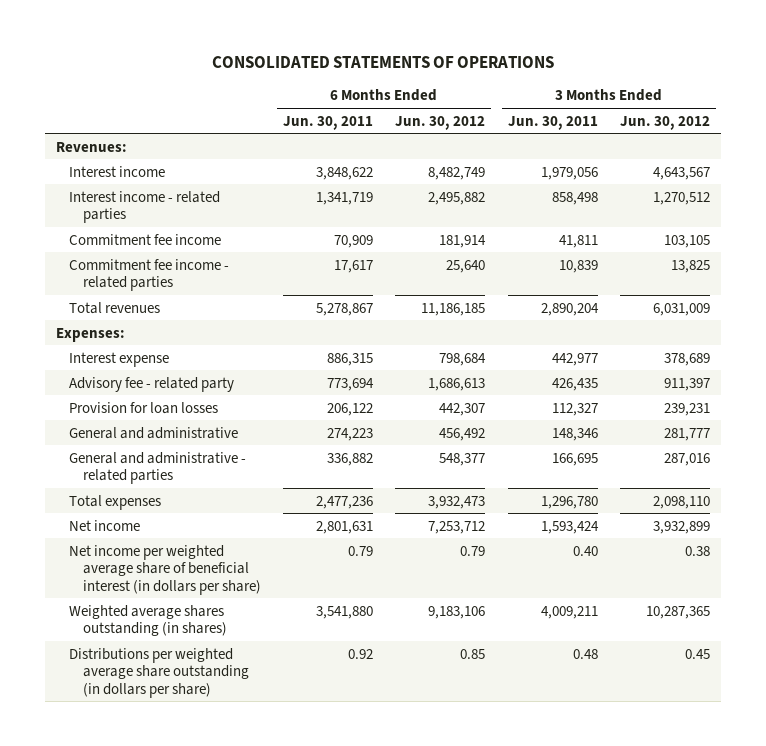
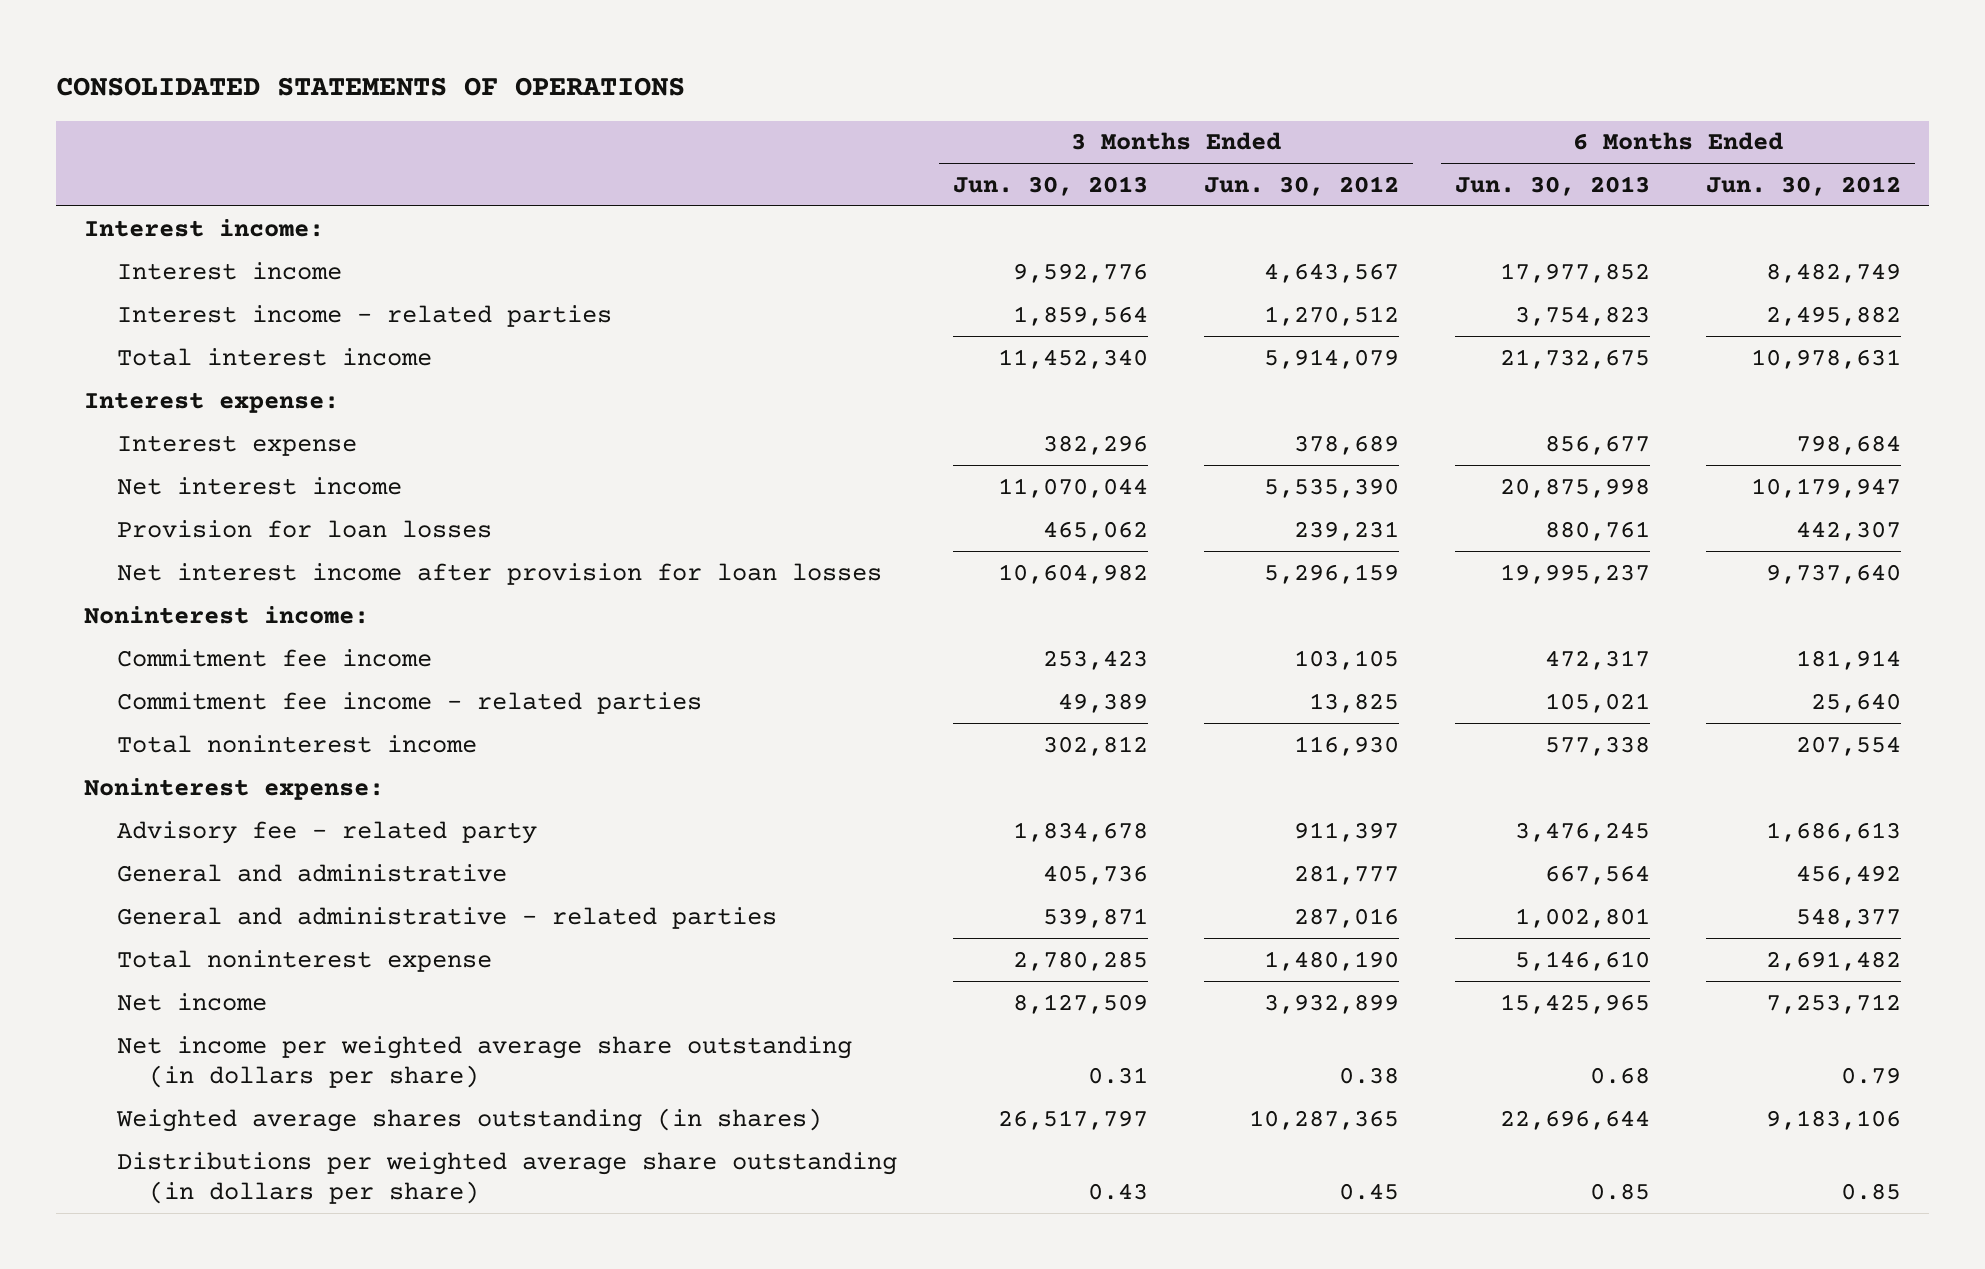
- | 6 Months Ended Jun. 30, 2011 | 6 Months Ended Jun. 30, 2012 | 3 Months Ended Jun. 30, 2011 | 3 Months Ended Jun. 30, 2012
+ | 3 Months Ended Jun. 30, 2013 | 3 Months Ended Jun. 30, 2012 | 6 Months Ended Jun. 30, 2013 | 6 Months Ended Jun. 30, 2012
- Revenues:
+ Interest income:
+ Total interest income | 11,452,340 | 5,914,079 | 21,732,675 | 10,978,631
+ Interest expense:
moved up: Interest expense | 382,296 | 378,689 | 856,677 | 798,684
+ Net interest income | 11,070,044 | 5,535,390 | 20,875,998 | 10,179,947
moved up: Provision for loan losses | 465,062 | 239,231 | 880,761 | 442,307
+ Net interest income after provision for loan losses | 10,604,982 | 5,296,159 | 19,995,237 | 9,737,640
+ Noninterest income:
- Total revenues | 5,278,867 | 11,186,185 | 2,890,204 | 6,031,009
- Expenses:
+ Total noninterest income | 302,812 | 116,930 | 577,338 | 207,554
+ Noninterest expense:
- Total expenses | 2,477,236 | 3,932,473 | 1,296,780 | 2,098,110
+ Total noninterest expense | 2,780,285 | 1,480,190 | 5,146,610 | 2,691,482
- Net income per weighted average share of beneficial interest (in dollars per share) | 0.79 | 0.79 | 0.40 | 0.38
+ Net income per weighted average share outstanding (in dollars per share) | 0.31 | 0.38 | 0.68 | 0.79

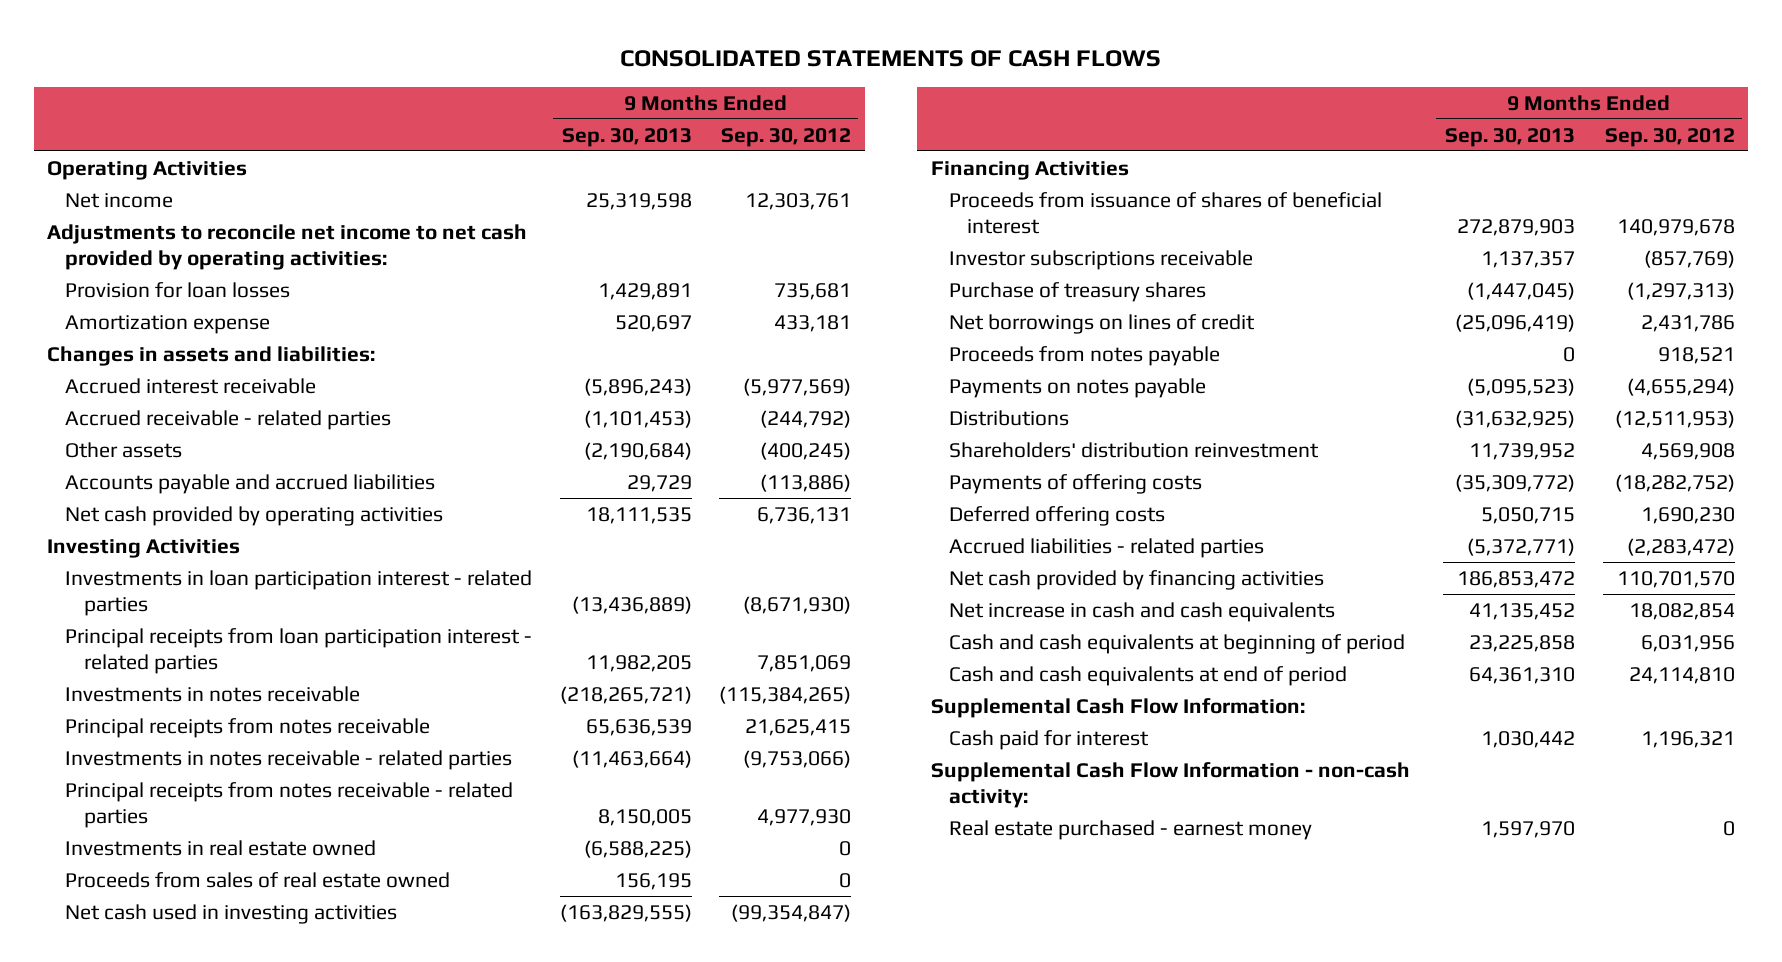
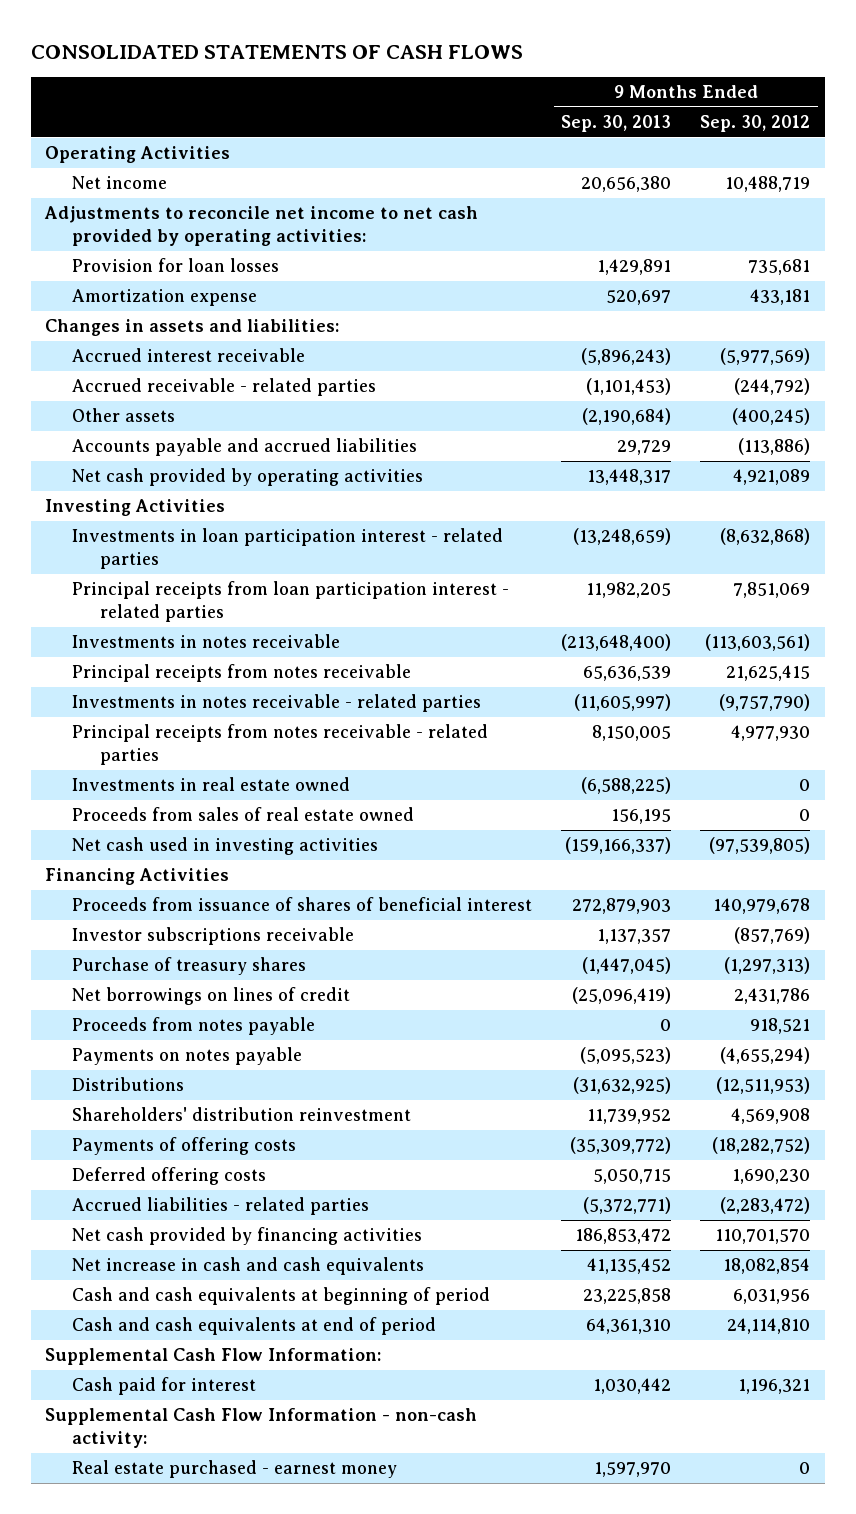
- Net income | 25,319,598 | 12,303,761
+ Net income | 20,656,380 | 10,488,719
- Net cash provided by operating activities | 18,111,535 | 6,736,131
+ Net cash provided by operating activities | 13,448,317 | 4,921,089
- Investments in loan participation interest - related parties | (13,436,889) | (8,671,930)
+ Investments in loan participation interest - related parties | (13,248,659) | (8,632,868)
- Investments in notes receivable | (218,265,721) | (115,384,265)
+ Investments in notes receivable | (213,648,400) | (113,603,561)
- Investments in notes receivable - related parties | (11,463,664) | (9,753,066)
+ Investments in notes receivable - related parties | (11,605,997) | (9,757,790)
- Net cash used in investing activities | (163,829,555) | (99,354,847)
+ Net cash used in investing activities | (159,166,337) | (97,539,805)

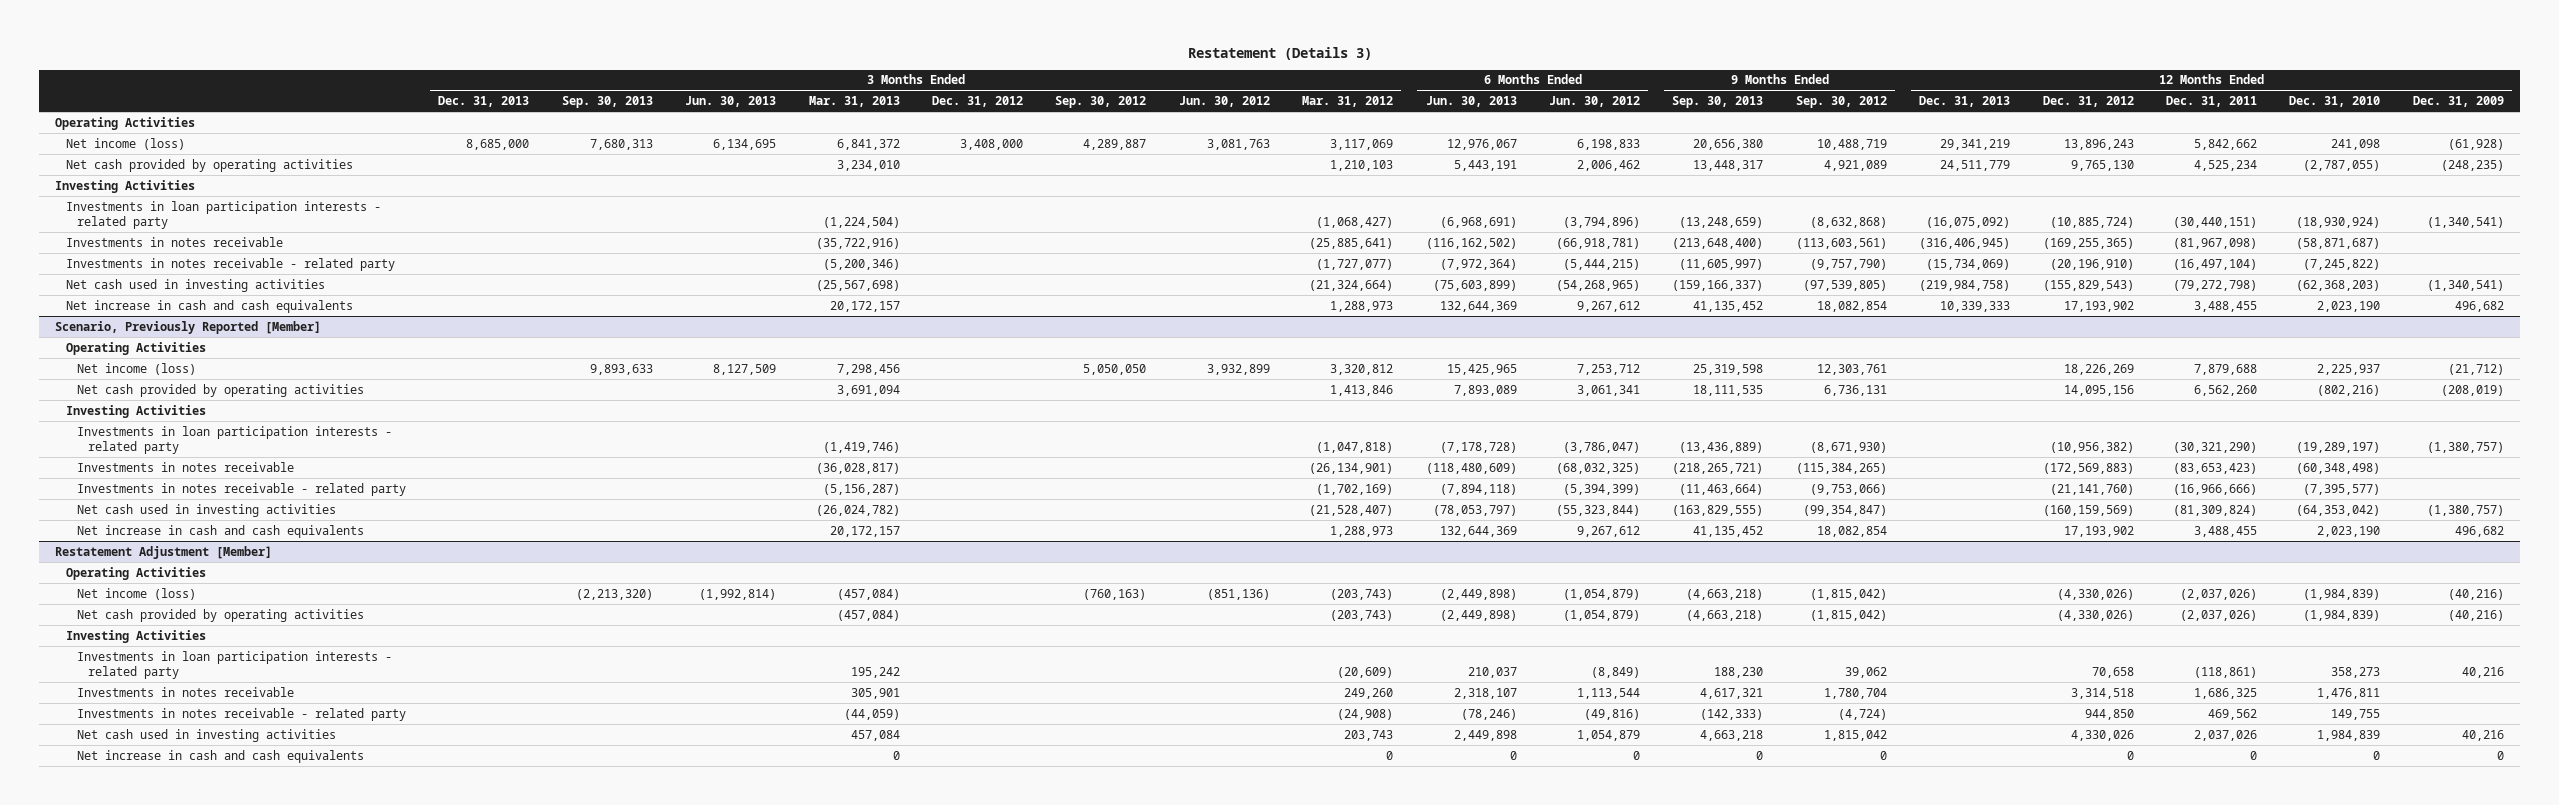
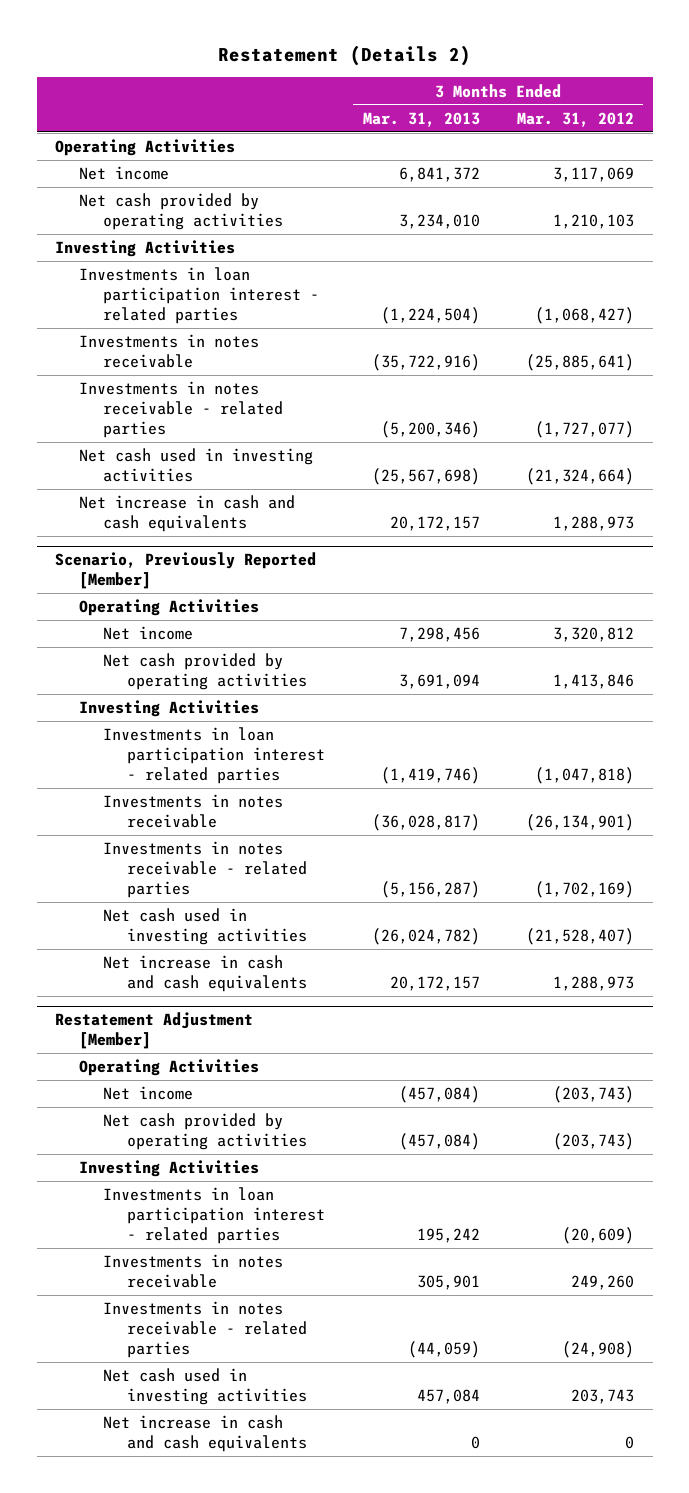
- Restatement (Details 3)
+ Restatement (Details 2)
- | 3 Months Ended Dec. 31, 2013 | 3 Months Ended Sep. 30, 2013 | 3 Months Ended Jun. 30, 2013 | 3 Months Ended Mar. 31, 2013 | 3 Months Ended Dec. 31, 2012 | 3 Months Ended Sep. 30, 2012 | 3 Months Ended Jun. 30, 2012 | 3 Months Ended Mar. 31, 2012 | 6 Months Ended Jun. 30, 2013 | 6 Months Ended Jun. 30, 2012 | 9 Months Ended Sep. 30, 2013 | 9 Months Ended Sep. 30, 2012 | 12 Months Ended Dec. 31, 2013 | 12 Months Ended Dec. 31, 2012 | 12 Months Ended Dec. 31, 2011 | 12 Months Ended Dec. 31, 2010 | 12 Months Ended Dec. 31, 2009
+ | 3 Months Ended Mar. 31, 2013 | 3 Months Ended Mar. 31, 2012
- Net income (loss) | 8,685,000 | 7,680,313 | 6,134,695 | 6,841,372 | 3,408,000 | 4,289,887 | 3,081,763 | 3,117,069 | 12,976,067 | 6,198,833 | 20,656,380 | 10,488,719 | 29,341,219 | 13,896,243 | 5,842,662 | 241,098 | (61,928)
+ Net income | 6,841,372 | 3,117,069
- Investments in loan participation interests - related party | | | | (1,224,504) | | | | (1,068,427) | (6,968,691) | (3,794,896) | (13,248,659) | (8,632,868) | (16,075,092) | (10,885,724) | (30,440,151) | (18,930,924) | (1,340,541)
+ Investments in loan participation interest - related parties | (1,224,504) | (1,068,427)
- Investments in notes receivable - related party | | | | (5,200,346) | | | | (1,727,077) | (7,972,364) | (5,444,215) | (11,605,997) | (9,757,790) | (15,734,069) | (20,196,910) | (16,497,104) | (7,245,822) |
+ Investments in notes receivable - related parties | (5,200,346) | (1,727,077)
@ Scenario, Previously Reported [Member]
- Net income (loss) | | 9,893,633 | 8,127,509 | 7,298,456 | | 5,050,050 | 3,932,899 | 3,320,812 | 15,425,965 | 7,253,712 | 25,319,598 | 12,303,761 | | 18,226,269 | 7,879,688 | 2,225,937 | (21,712)
+ Net income | 7,298,456 | 3,320,812
- Investments in loan participation interests - related party | | | | (1,419,746) | | | | (1,047,818) | (7,178,728) | (3,786,047) | (13,436,889) | (8,671,930) | | (10,956,382) | (30,321,290) | (19,289,197) | (1,380,757)
+ Investments in loan participation interest - related parties | (1,419,746) | (1,047,818)
- Investments in notes receivable - related party | | | | (5,156,287) | | | | (1,702,169) | (7,894,118) | (5,394,399) | (11,463,664) | (9,753,066) | | (21,141,760) | (16,966,666) | (7,395,577) |
+ Investments in notes receivable - related parties | (5,156,287) | (1,702,169)
@ Restatement Adjustment [Member]
- Net income (loss) | | (2,213,320) | (1,992,814) | (457,084) | | (760,163) | (851,136) | (203,743) | (2,449,898) | (1,054,879) | (4,663,218) | (1,815,042) | | (4,330,026) | (2,037,026) | (1,984,839) | (40,216)
+ Net income | (457,084) | (203,743)
- Investments in loan participation interests - related party | | | | 195,242 | | | | (20,609) | 210,037 | (8,849) | 188,230 | 39,062 | | 70,658 | (118,861) | 358,273 | 40,216
+ Investments in loan participation interest - related parties | 195,242 | (20,609)
- Investments in notes receivable - related party | | | | (44,059) | | | | (24,908) | (78,246) | (49,816) | (142,333) | (4,724) | | 944,850 | 469,562 | 149,755 |
+ Investments in notes receivable - related parties | (44,059) | (24,908)

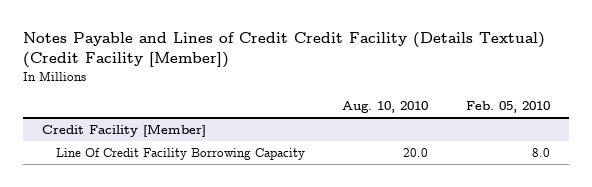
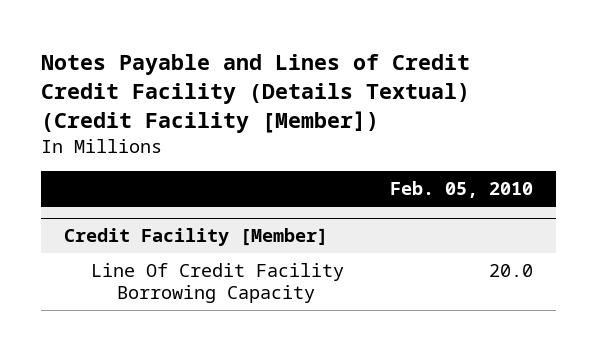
- | Aug. 10, 2010 | Feb. 05, 2010
+ | Feb. 05, 2010
@ Credit Facility [Member]
- Line Of Credit Facility Borrowing Capacity | 20.0 | 8.0
+ Line Of Credit Facility Borrowing Capacity | 20.0

